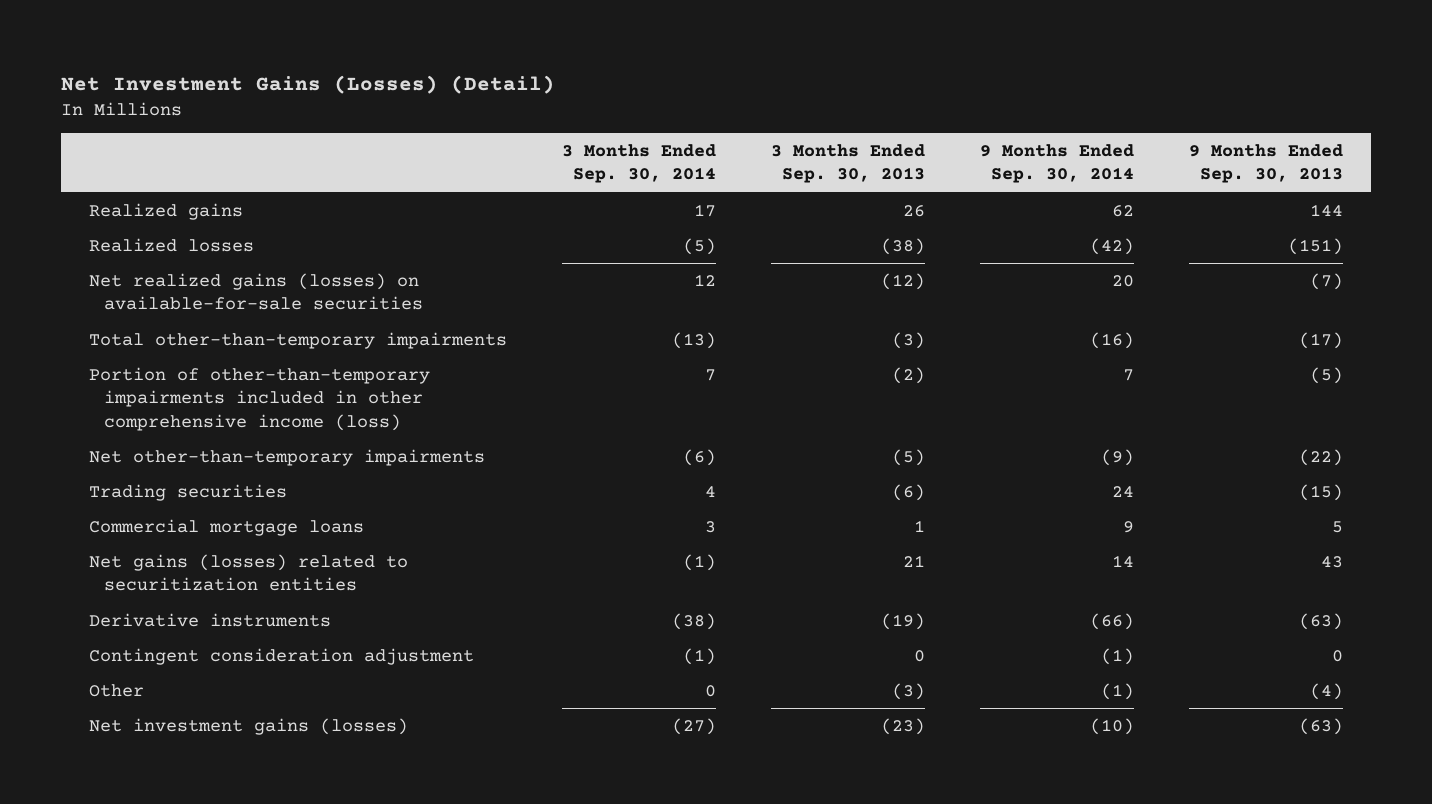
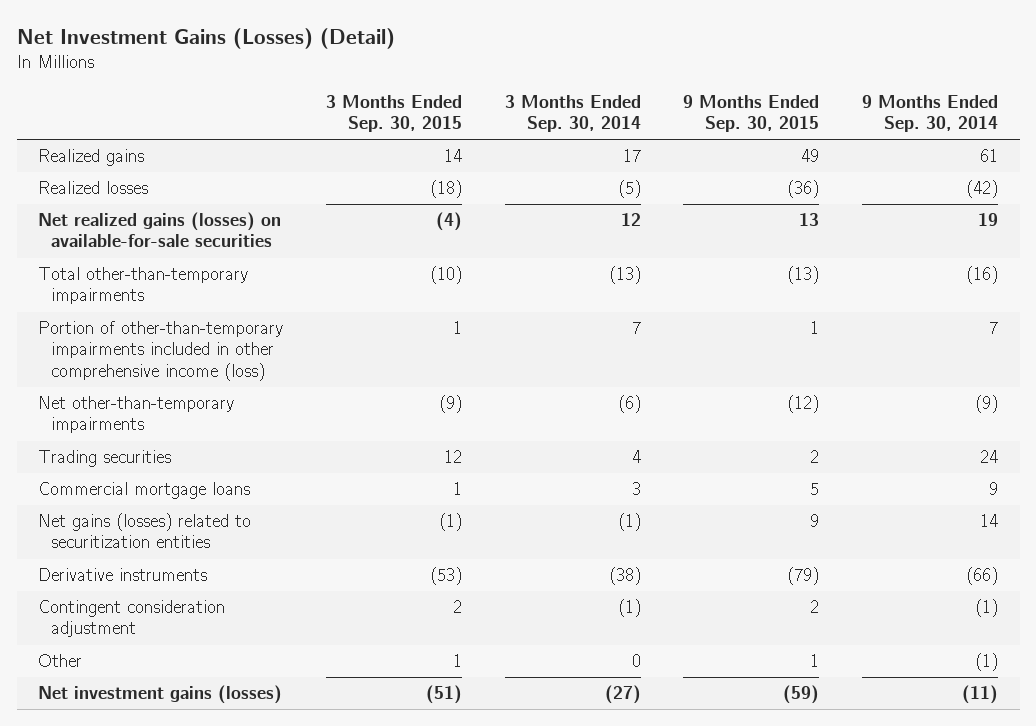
- | 3 Months Ended Sep. 30, 2014 | 3 Months Ended Sep. 30, 2013 | 9 Months Ended Sep. 30, 2014 | 9 Months Ended Sep. 30, 2013
+ | 3 Months Ended Sep. 30, 2015 | 3 Months Ended Sep. 30, 2014 | 9 Months Ended Sep. 30, 2015 | 9 Months Ended Sep. 30, 2014
- Realized gains | 17 | 26 | 62 | 144
+ Realized gains | 14 | 17 | 49 | 61
- Net realized gains (losses) on available-for-sale securities | 12 | (12) | 20 | (7)
+ Net realized gains (losses) on available-for-sale securities | (4) | 12 | 13 | 19
- Net investment gains (losses) | (27) | (23) | (10) | (63)
+ Net investment gains (losses) | (51) | (27) | (59) | (11)

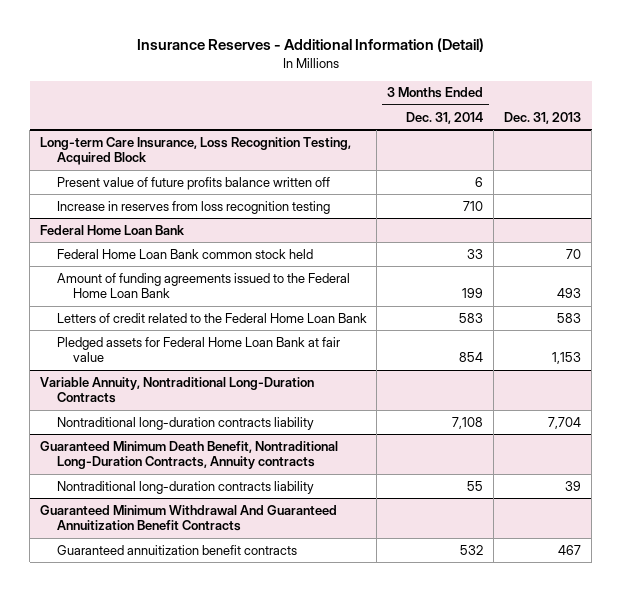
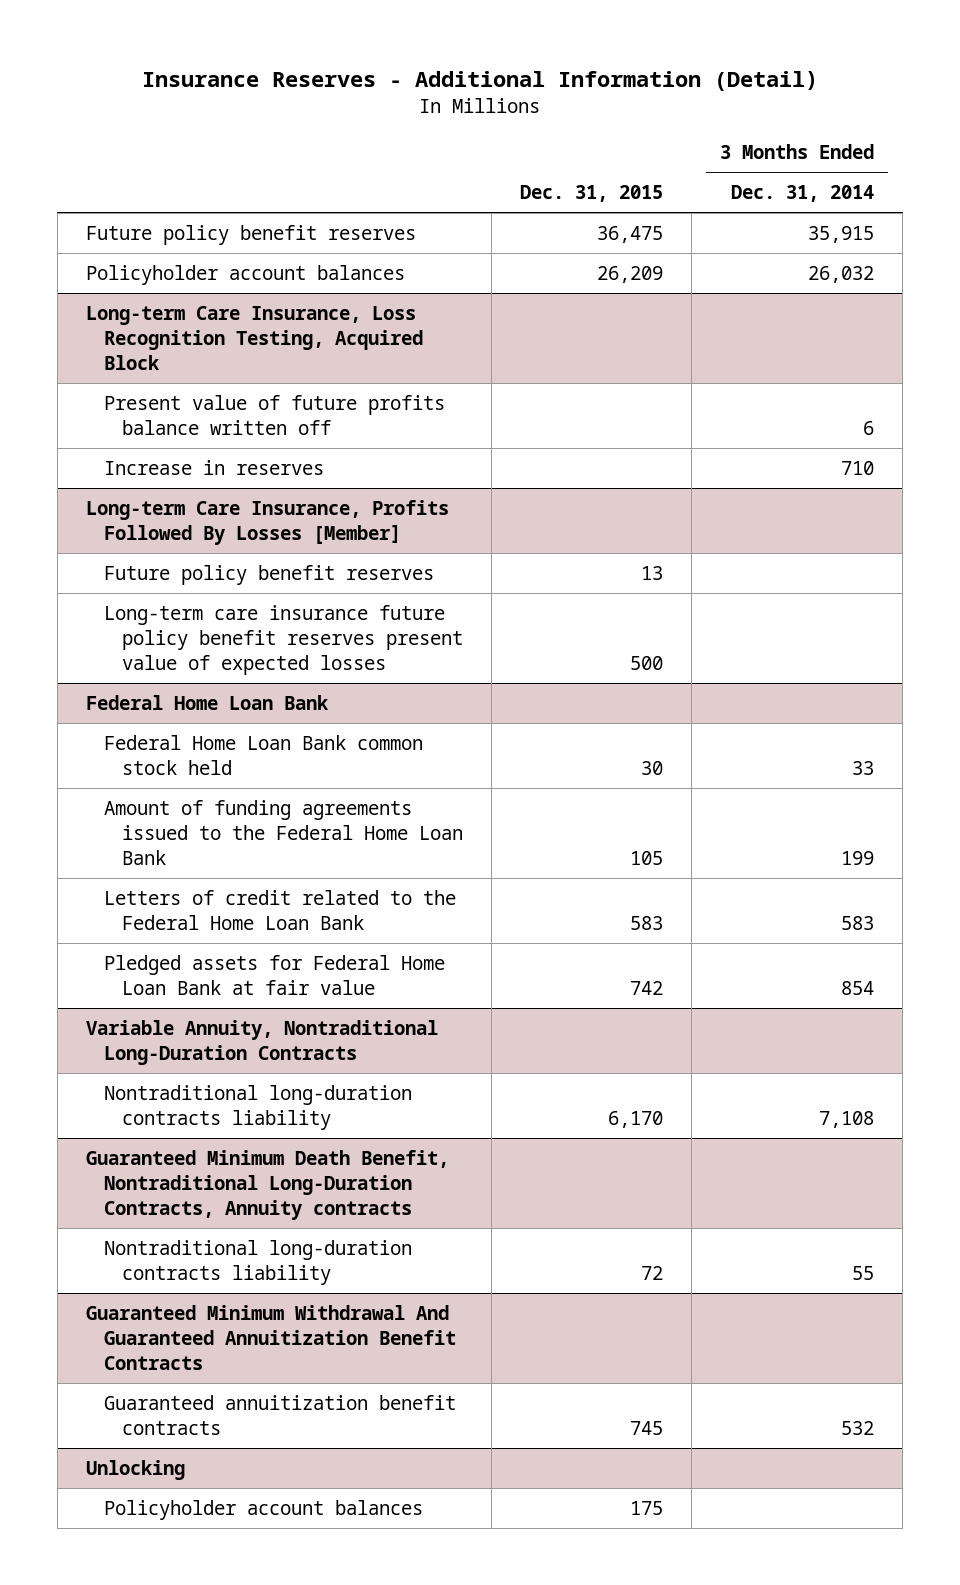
- | 3 Months Ended Dec. 31, 2014 | Dec. 31, 2013
+ | Dec. 31, 2015 | 3 Months Ended Dec. 31, 2014
+ Future policy benefit reserves | 36,475 | 35,915
+ Policyholder account balances | 26,209 | 26,032
@ Long-term Care Insurance, Loss Recognition Testing, Acquired Block
- Increase in reserves from loss recognition testing | 710 |
+ Increase in reserves | | 710
+ Long-term Care Insurance, Profits Followed By Losses [Member]
+ Future policy benefit reserves | 13 |
+ Long-term care insurance future policy benefit reserves present value of expected losses | 500 |
+ Unlocking
+ Policyholder account balances | 175 |

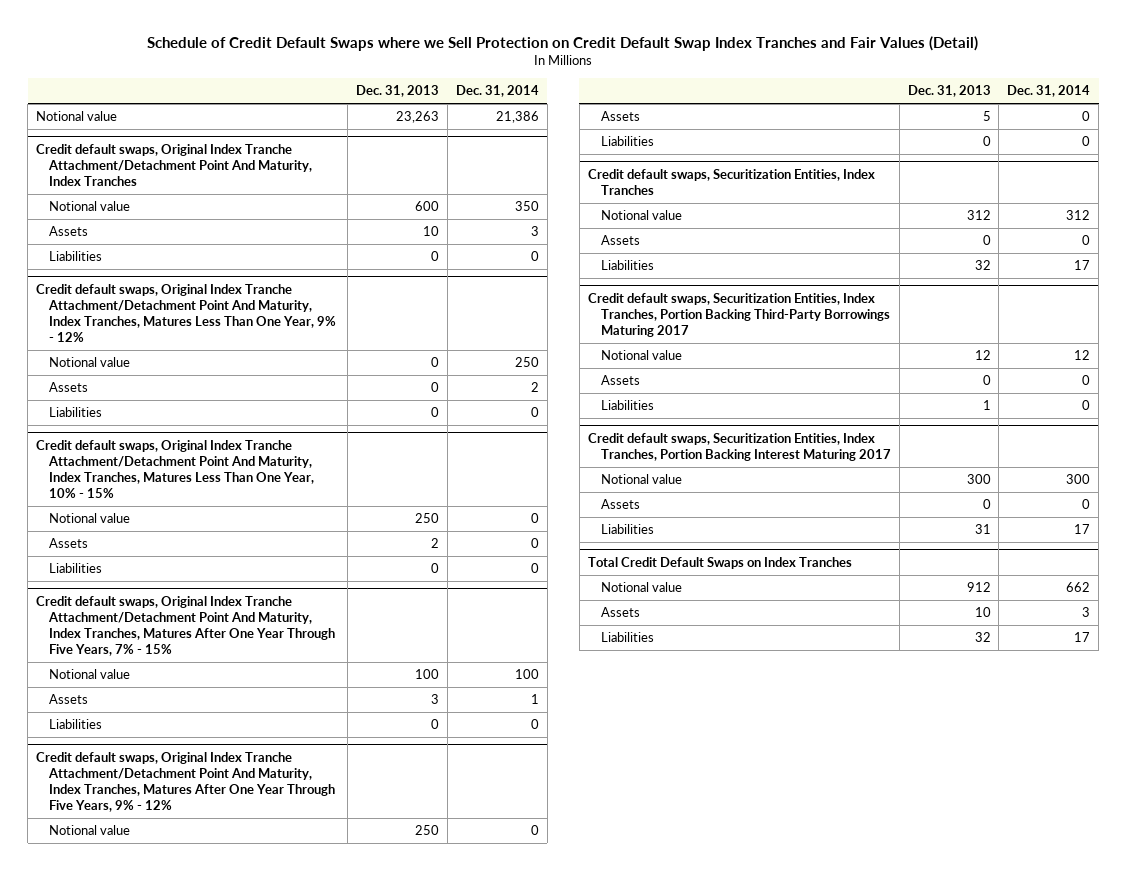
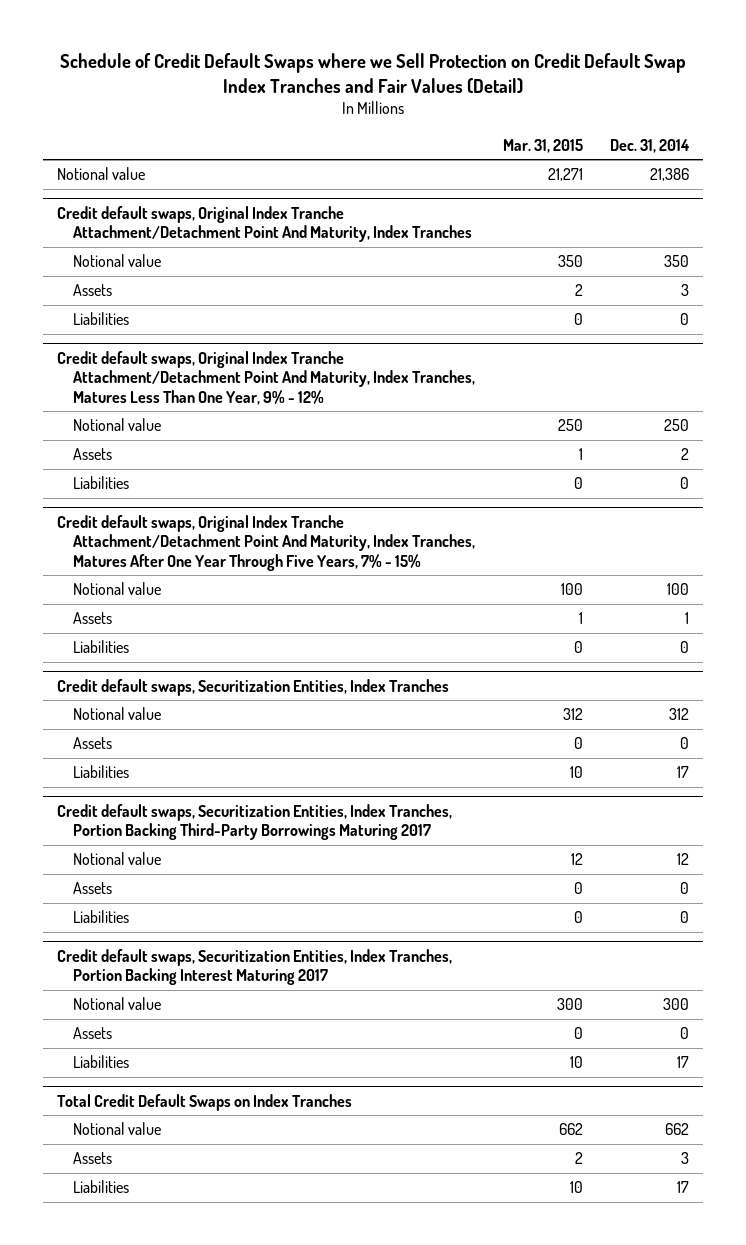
- | Dec. 31, 2013 | Dec. 31, 2014
+ | Mar. 31, 2015 | Dec. 31, 2014
- Credit default swaps, Original Index Tranche Attachment/Detachment Point And Maturity, Index Tranches, Matures Less Than One Year, 10% - 15%
- Notional value | 250 | 0
- Assets | 2 | 0
- Liabilities | 0 | 0
- Credit default swaps, Original Index Tranche Attachment/Detachment Point And Maturity, Index Tranches, Matures After One Year Through Five Years, 9% - 12%
- Notional value | 250 | 0
- Assets | 5 | 0
- Liabilities | 0 | 0

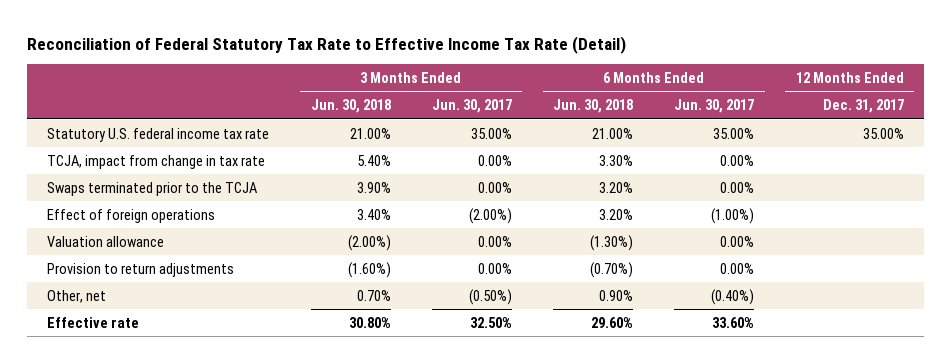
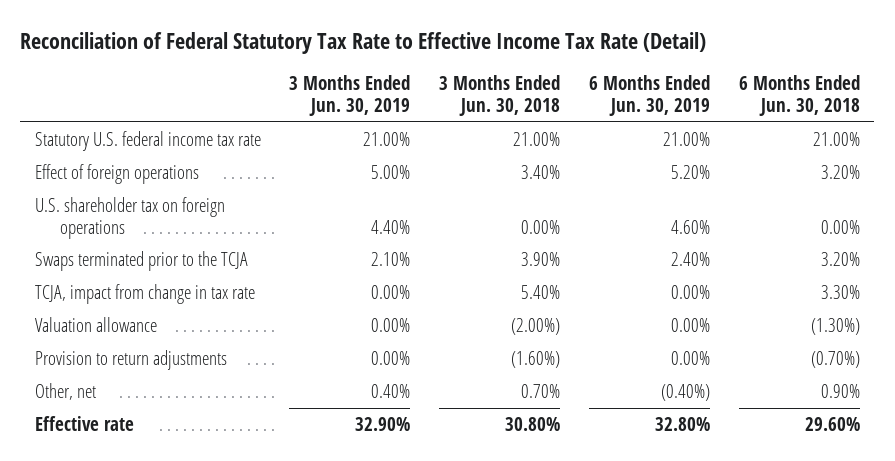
- | 3 Months Ended Jun. 30, 2018 | 3 Months Ended Jun. 30, 2017 | 6 Months Ended Jun. 30, 2018 | 6 Months Ended Jun. 30, 2017 | 12 Months Ended Dec. 31, 2017
+ | 3 Months Ended Jun. 30, 2019 | 3 Months Ended Jun. 30, 2018 | 6 Months Ended Jun. 30, 2019 | 6 Months Ended Jun. 30, 2018
+ U.S. shareholder tax on foreign operations | 4.40% | 0.00% | 4.60% | 0.00%
moved down: Swaps terminated prior to the TCJA | 2.10% | 3.90% | 2.40% | 3.20%
moved down: TCJA, impact from change in tax rate | 0.00% | 5.40% | 0.00% | 3.30%

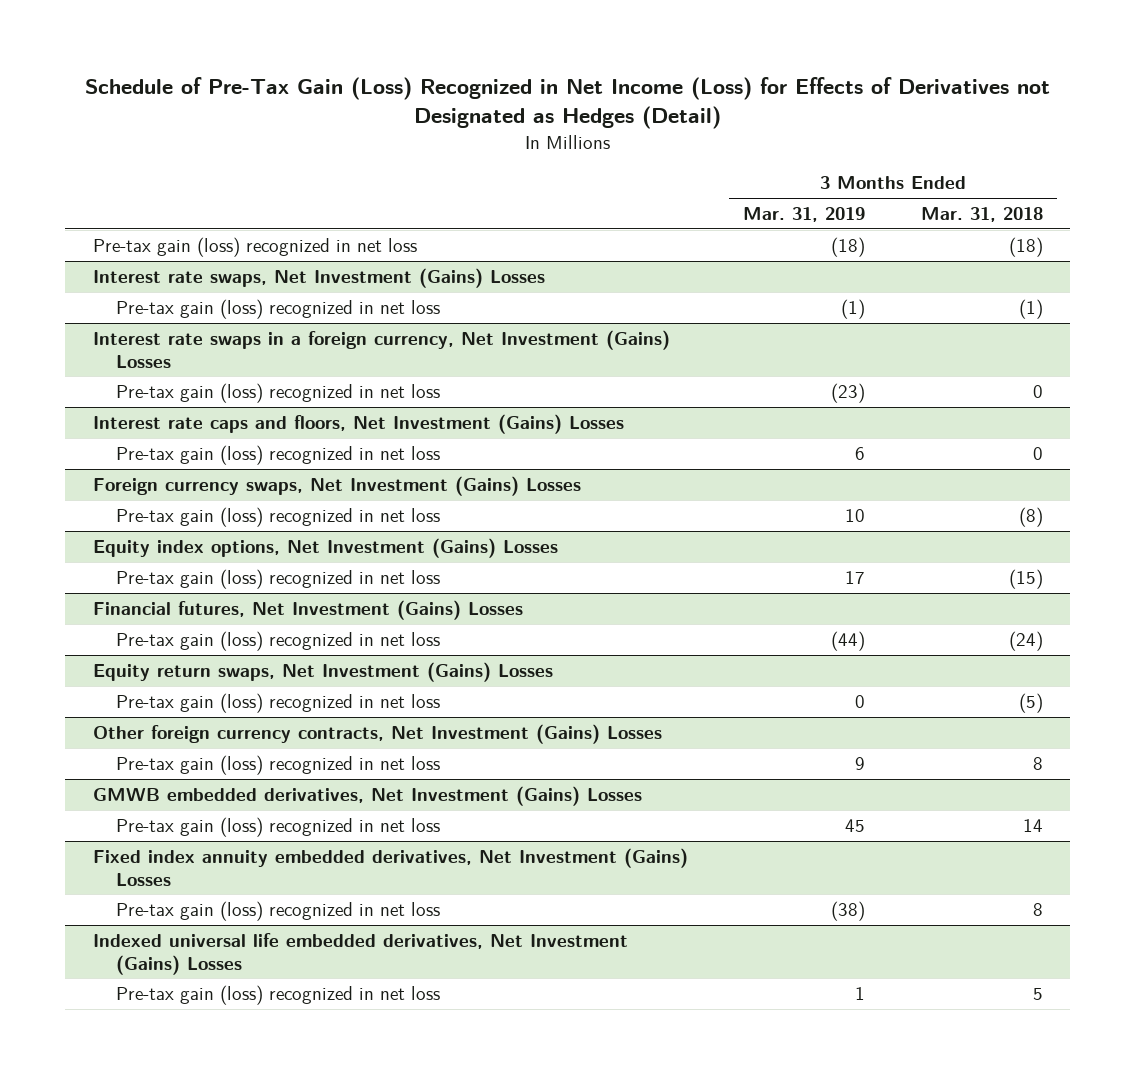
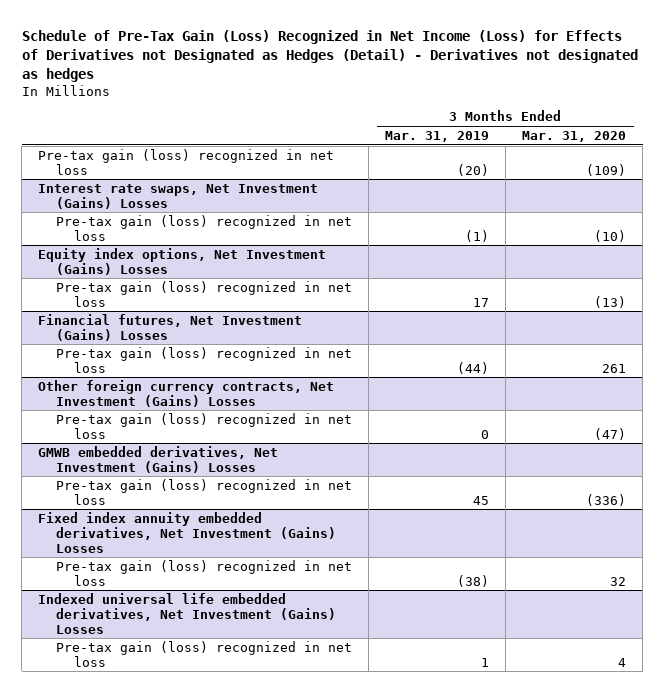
- Schedule of Pre-Tax Gain (Loss) Recognized in Net Income (Loss) for Effects of Derivatives not Designated as Hedges (Detail)
+ Schedule of Pre-Tax Gain (Loss) Recognized in Net Income (Loss) for Effects of Derivatives not Designated as Hedges (Detail) - Derivatives not designated as hedges
- | 3 Months Ended Mar. 31, 2019 | 3 Months Ended Mar. 31, 2018
+ | 3 Months Ended Mar. 31, 2019 | 3 Months Ended Mar. 31, 2020
- Pre-tax gain (loss) recognized in net loss | (18) | (18)
+ Pre-tax gain (loss) recognized in net loss | (20) | (109)
- Interest rate swaps in a foreign currency, Net Investment (Gains) Losses
- Pre-tax gain (loss) recognized in net loss | (23) | 0
- Interest rate caps and floors, Net Investment (Gains) Losses
- Pre-tax gain (loss) recognized in net loss | 6 | 0
- Foreign currency swaps, Net Investment (Gains) Losses
- Pre-tax gain (loss) recognized in net loss | 10 | (8)
- Equity return swaps, Net Investment (Gains) Losses
- Pre-tax gain (loss) recognized in net loss | 0 | (5)
@ Other foreign currency contracts, Net Investment (Gains) Losses
- Pre-tax gain (loss) recognized in net loss | 9 | 8
+ Pre-tax gain (loss) recognized in net loss | 0 | (47)

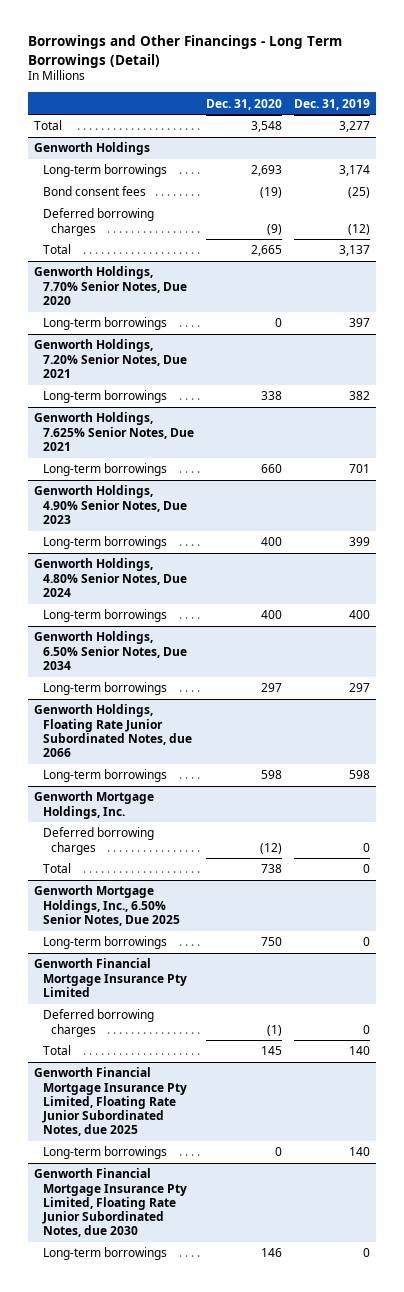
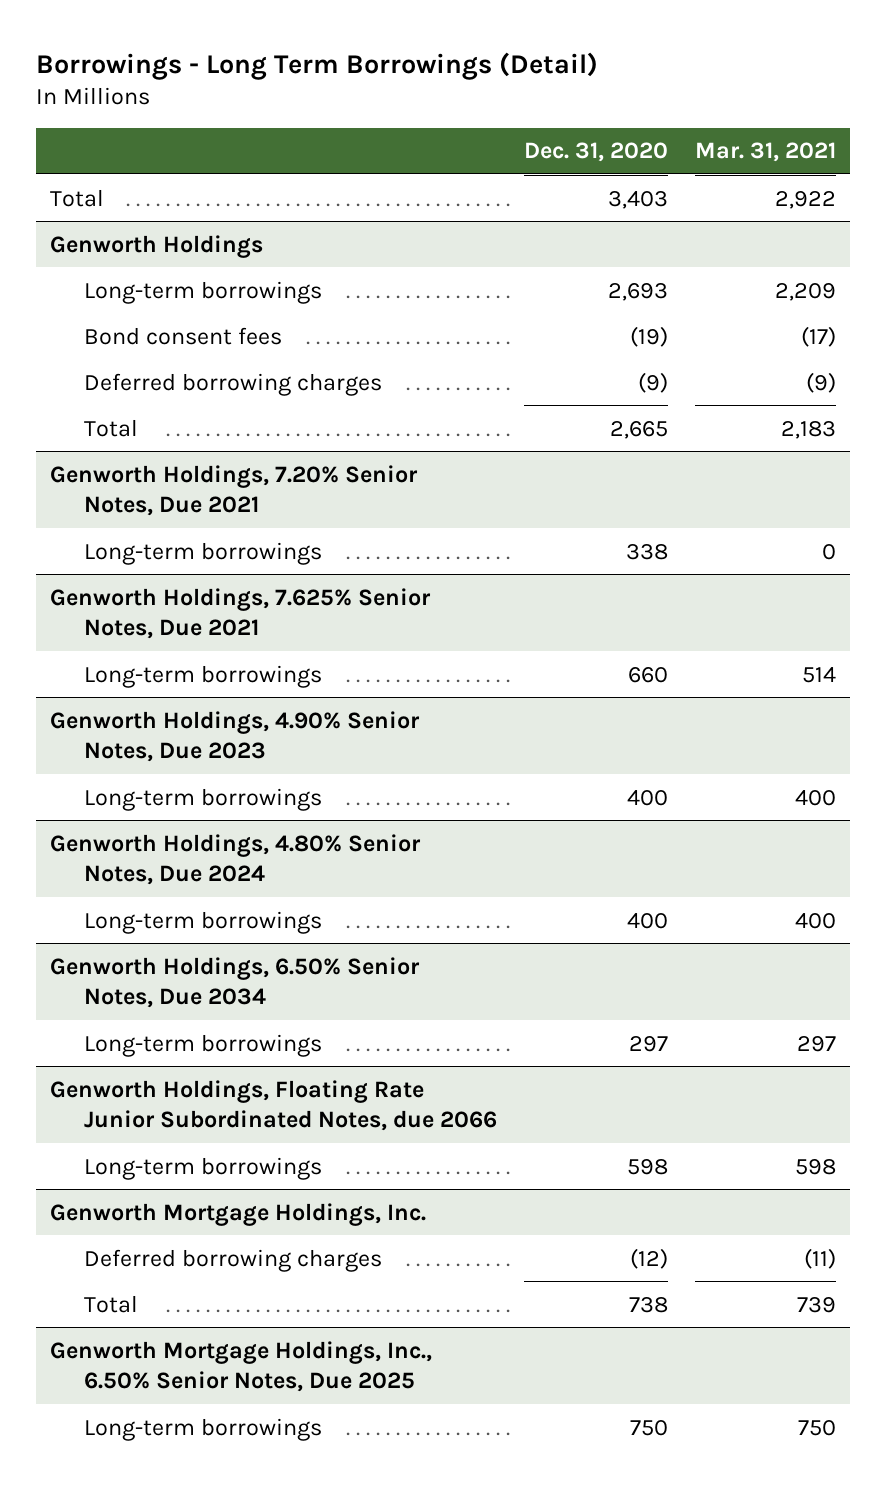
- Borrowings and Other Financings - Long Term Borrowings (Detail)
+ Borrowings - Long Term Borrowings (Detail)
- | Dec. 31, 2020 | Dec. 31, 2019
+ | Dec. 31, 2020 | Mar. 31, 2021
- Total | 3,548 | 3,277
+ Total | 3,403 | 2,922
- Genworth Holdings, 7.70% Senior Notes, Due 2020
- Long-term borrowings | 0 | 397
- Genworth Financial Mortgage Insurance Pty Limited
- Deferred borrowing charges | (1) | 0
- Total | 145 | 140
- Genworth Financial Mortgage Insurance Pty Limited, Floating Rate Junior Subordinated Notes, due 2025
- Long-term borrowings | 0 | 140
- Genworth Financial Mortgage Insurance Pty Limited, Floating Rate Junior Subordinated Notes, due 2030
- Long-term borrowings | 146 | 0

